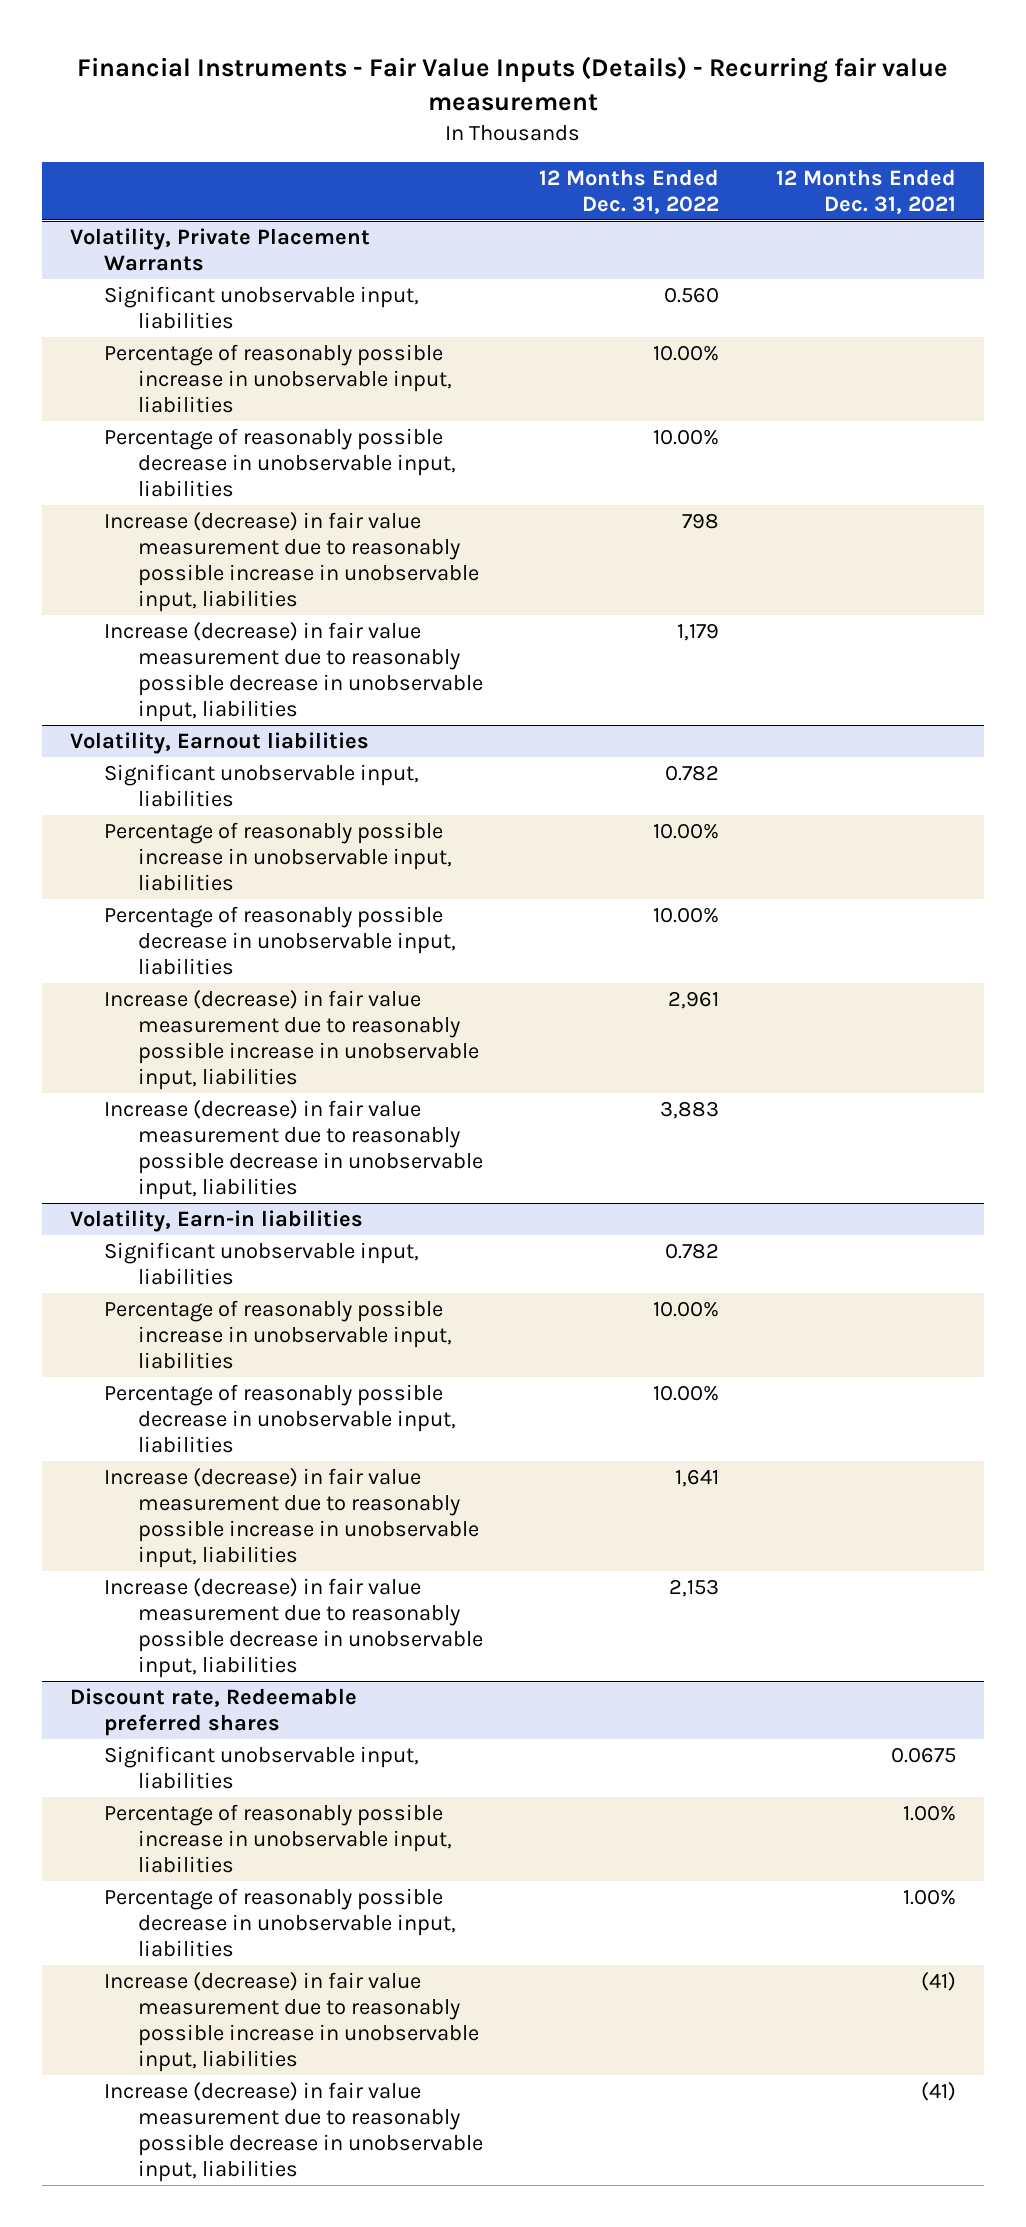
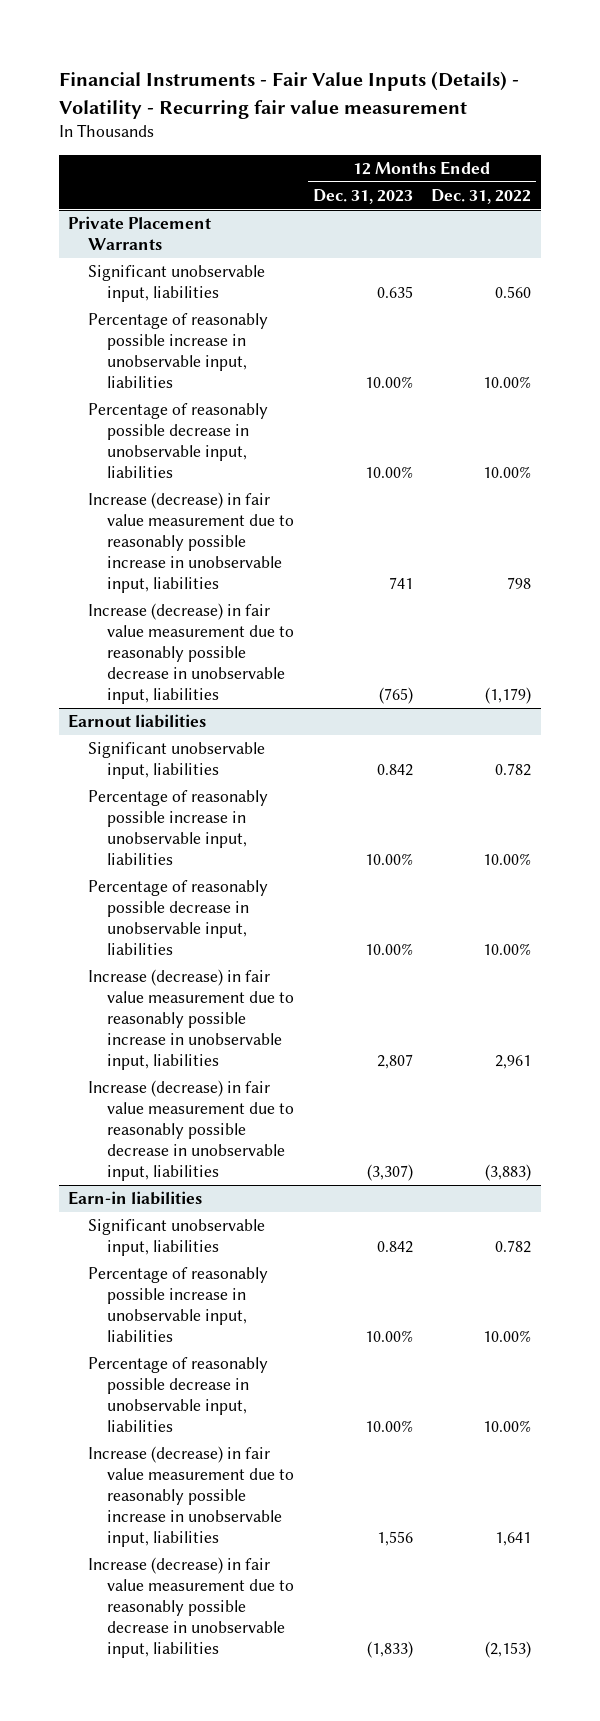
- Financial Instruments - Fair Value Inputs (Details) - Recurring fair value measurement
+ Financial Instruments - Fair Value Inputs (Details) - Volatility - Recurring fair value measurement
- | 12 Months Ended Dec. 31, 2022 | 12 Months Ended Dec. 31, 2021
+ | 12 Months Ended Dec. 31, 2023 | 12 Months Ended Dec. 31, 2022
- Volatility, Private Placement Warrants
+ Private Placement Warrants
- Increase (decrease) in fair value measurement due to reasonably possible decrease in unobservable input, liabilities | 1,179 |
- Volatility, Earnout liabilities
+ Increase (decrease) in fair value measurement due to reasonably possible decrease in unobservable input, liabilities | (765) | (1,179)
+ Earnout liabilities
- Increase (decrease) in fair value measurement due to reasonably possible decrease in unobservable input, liabilities | 3,883 |
- Volatility, Earn-in liabilities
+ Increase (decrease) in fair value measurement due to reasonably possible decrease in unobservable input, liabilities | (3,307) | (3,883)
+ Earn-in liabilities
- Increase (decrease) in fair value measurement due to reasonably possible decrease in unobservable input, liabilities | 2,153 |
- Discount rate, Redeemable preferred shares
- Significant unobservable input, liabilities | | 0.0675
- Percentage of reasonably possible increase in unobservable input, liabilities | | 1.00%
- Percentage of reasonably possible decrease in unobservable input, liabilities | | 1.00%
- Increase (decrease) in fair value measurement due to reasonably possible increase in unobservable input, liabilities | | (41)
- Increase (decrease) in fair value measurement due to reasonably possible decrease in unobservable input, liabilities | | (41)
+ Increase (decrease) in fair value measurement due to reasonably possible decrease in unobservable input, liabilities | (1,833) | (2,153)

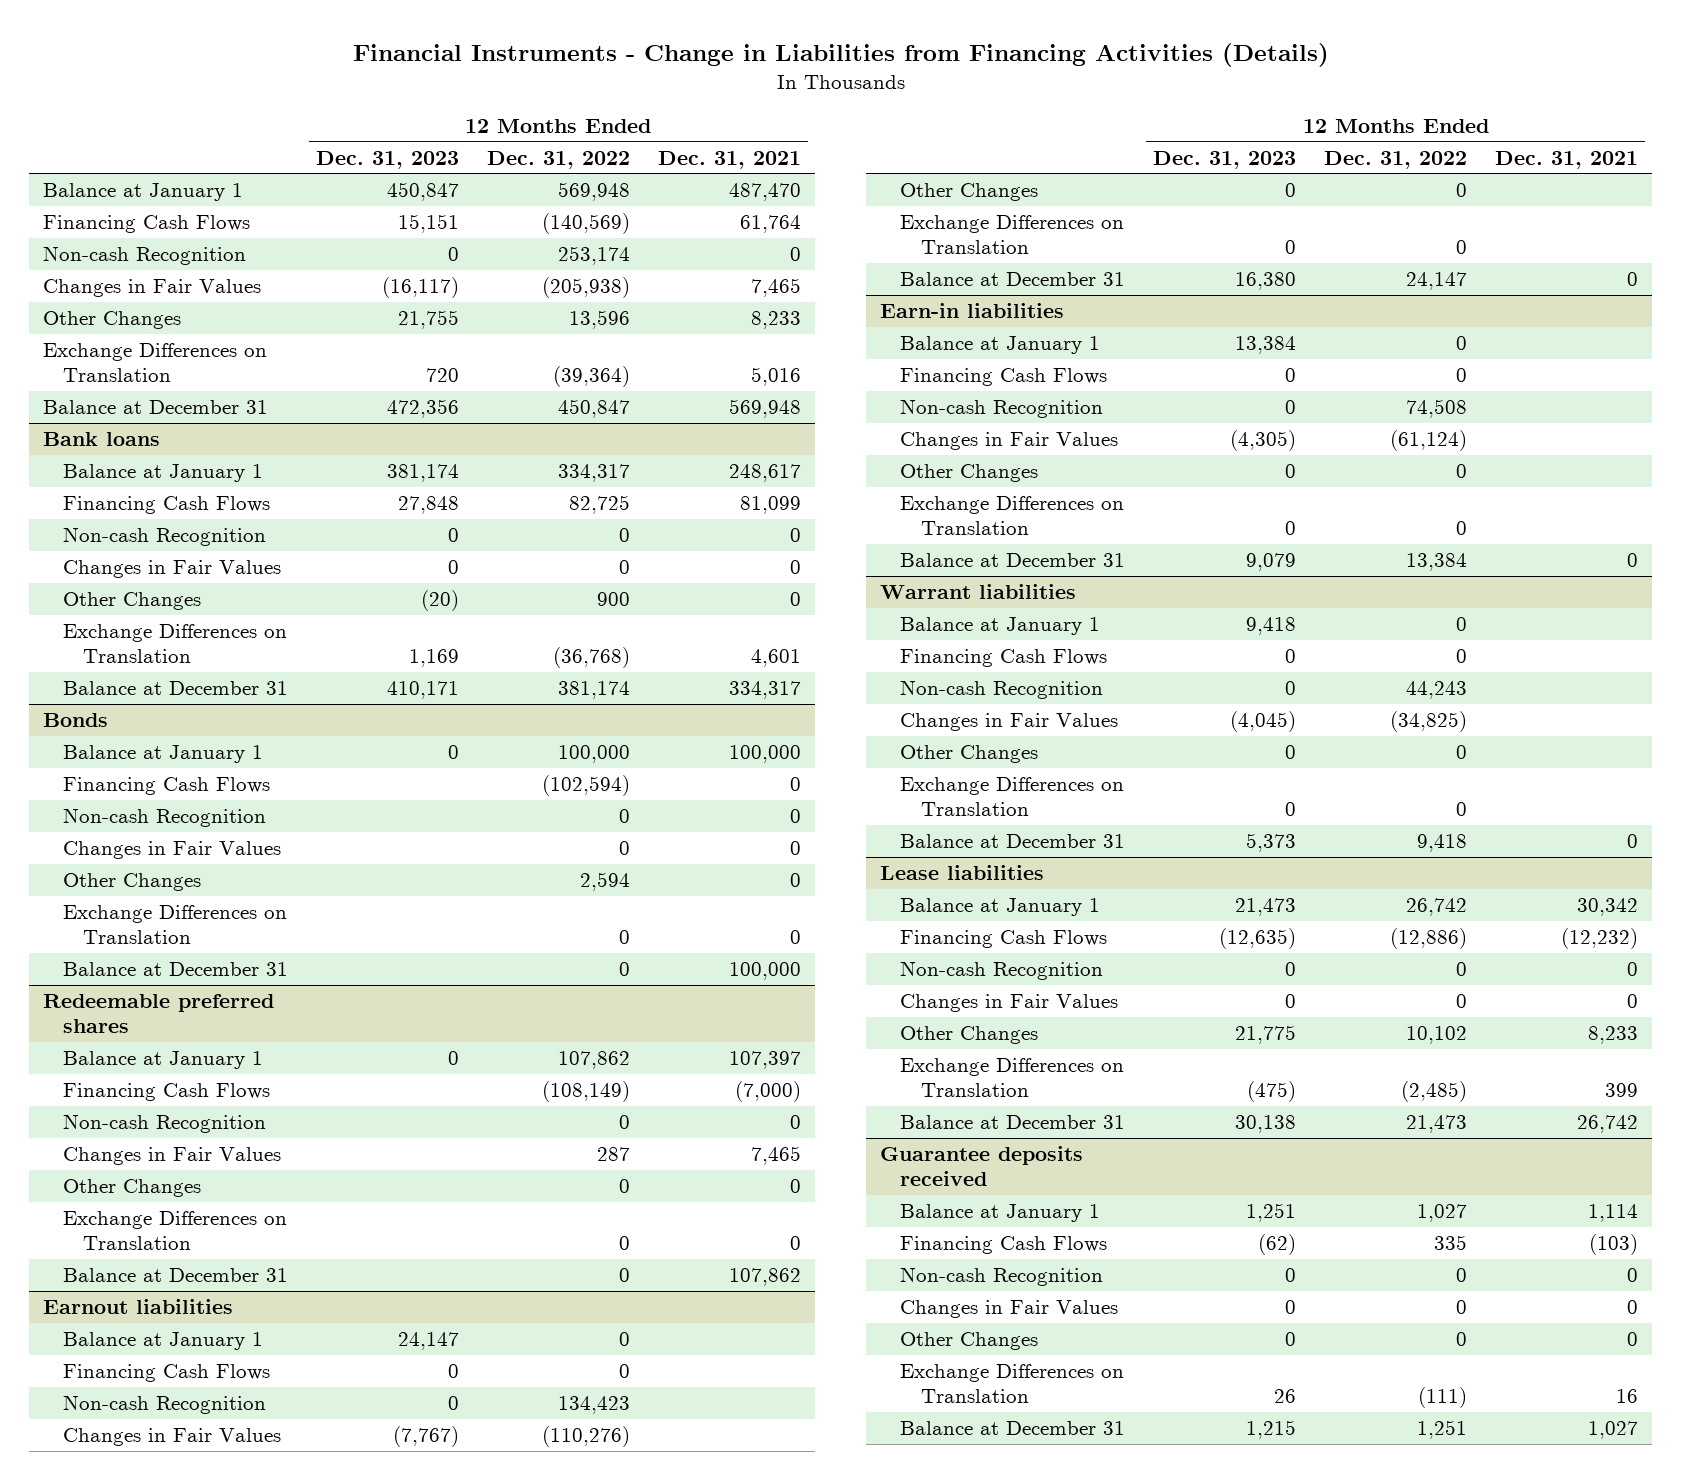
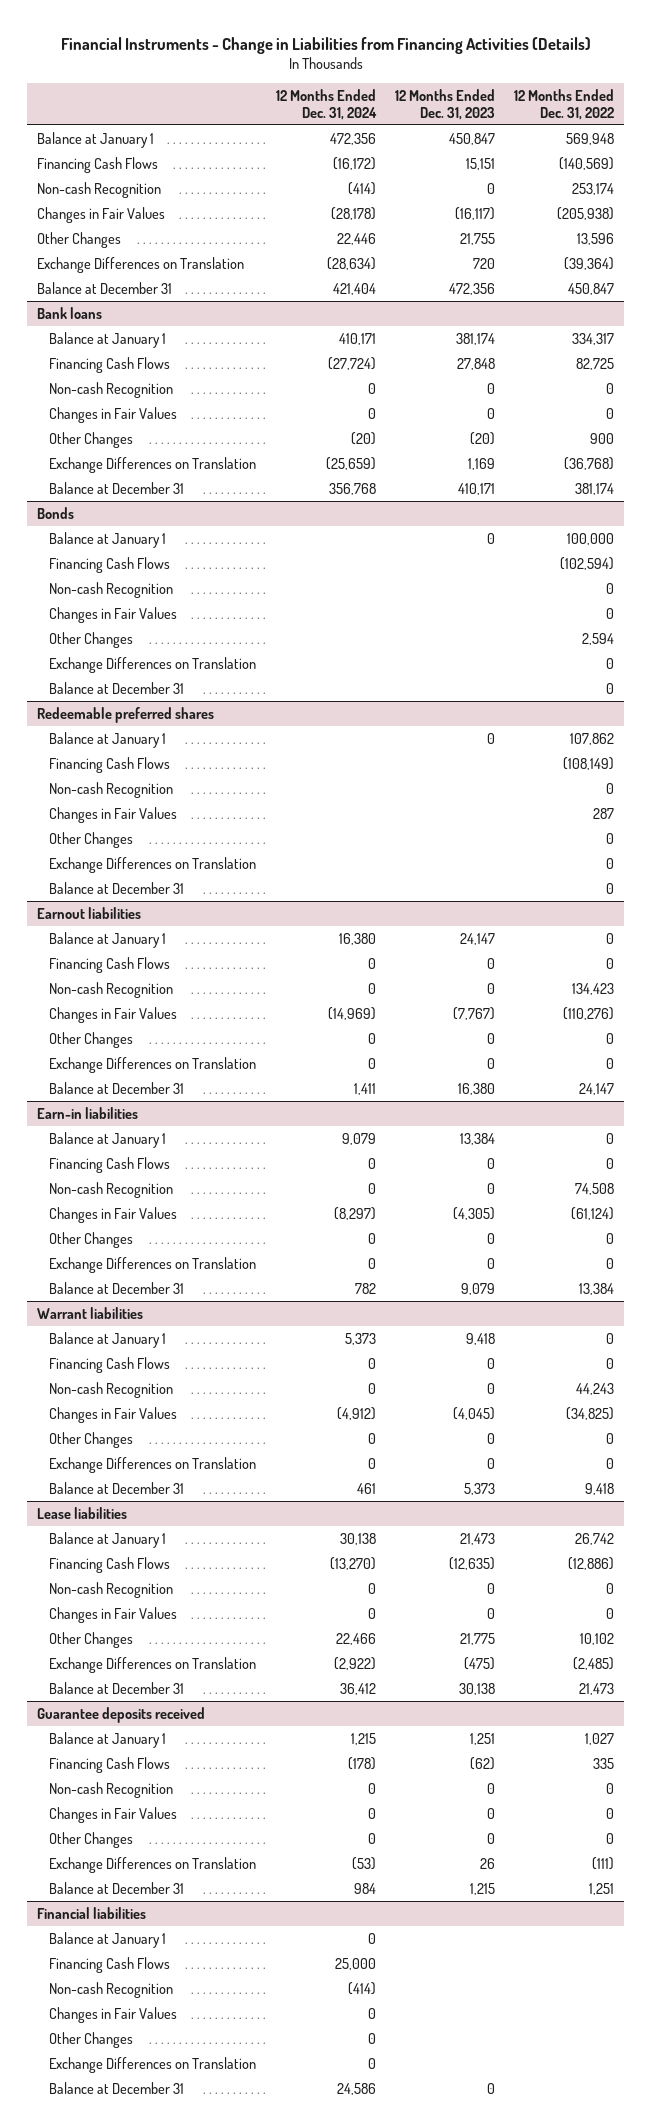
- | 12 Months Ended Dec. 31, 2023 | 12 Months Ended Dec. 31, 2022 | 12 Months Ended Dec. 31, 2021
+ | 12 Months Ended Dec. 31, 2024 | 12 Months Ended Dec. 31, 2023 | 12 Months Ended Dec. 31, 2022
+ Financial liabilities
+ Balance at January 1 | 0 | |
+ Financing Cash Flows | 25,000 | |
+ Non-cash Recognition | (414) | |
+ Changes in Fair Values | 0 | |
+ Other Changes | 0 | |
+ Exchange Differences on Translation | 0 | |
+ Balance at December 31 | 24,586 | 0 |

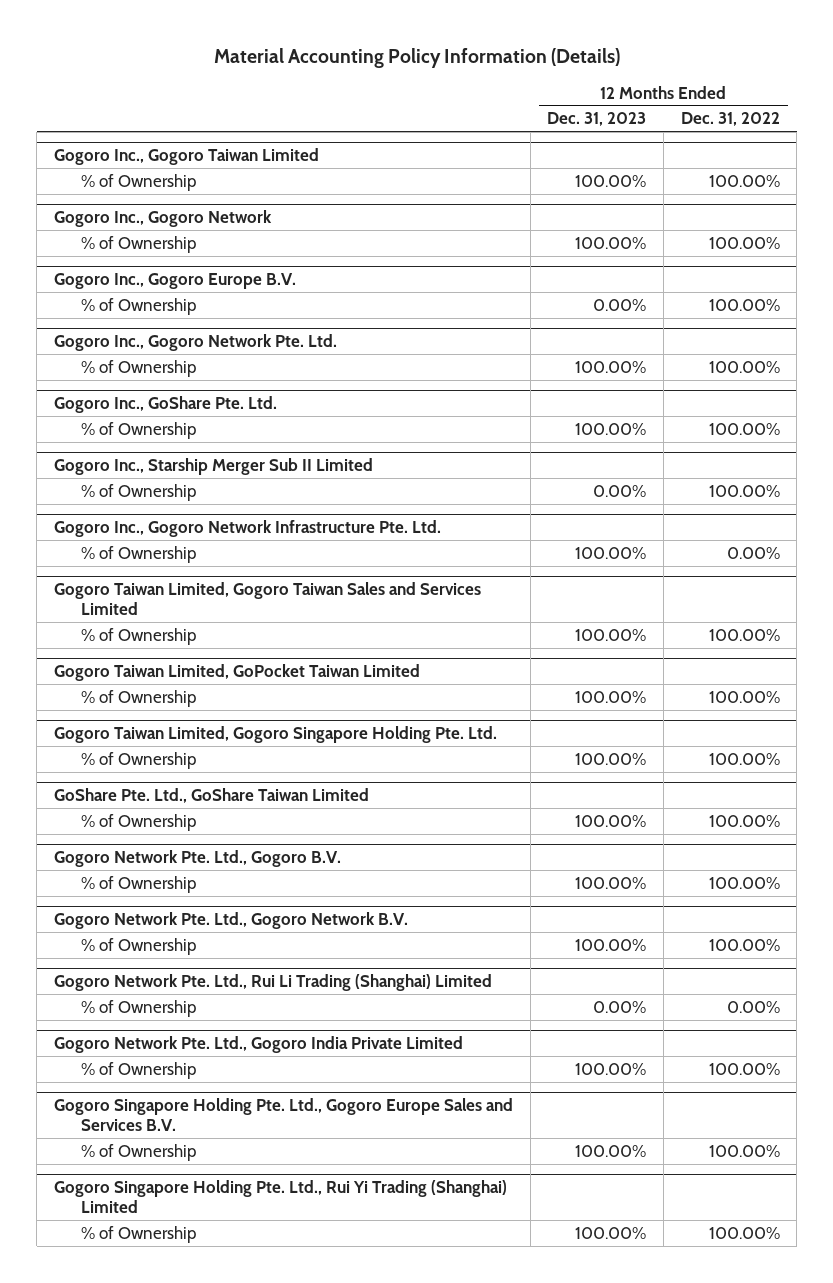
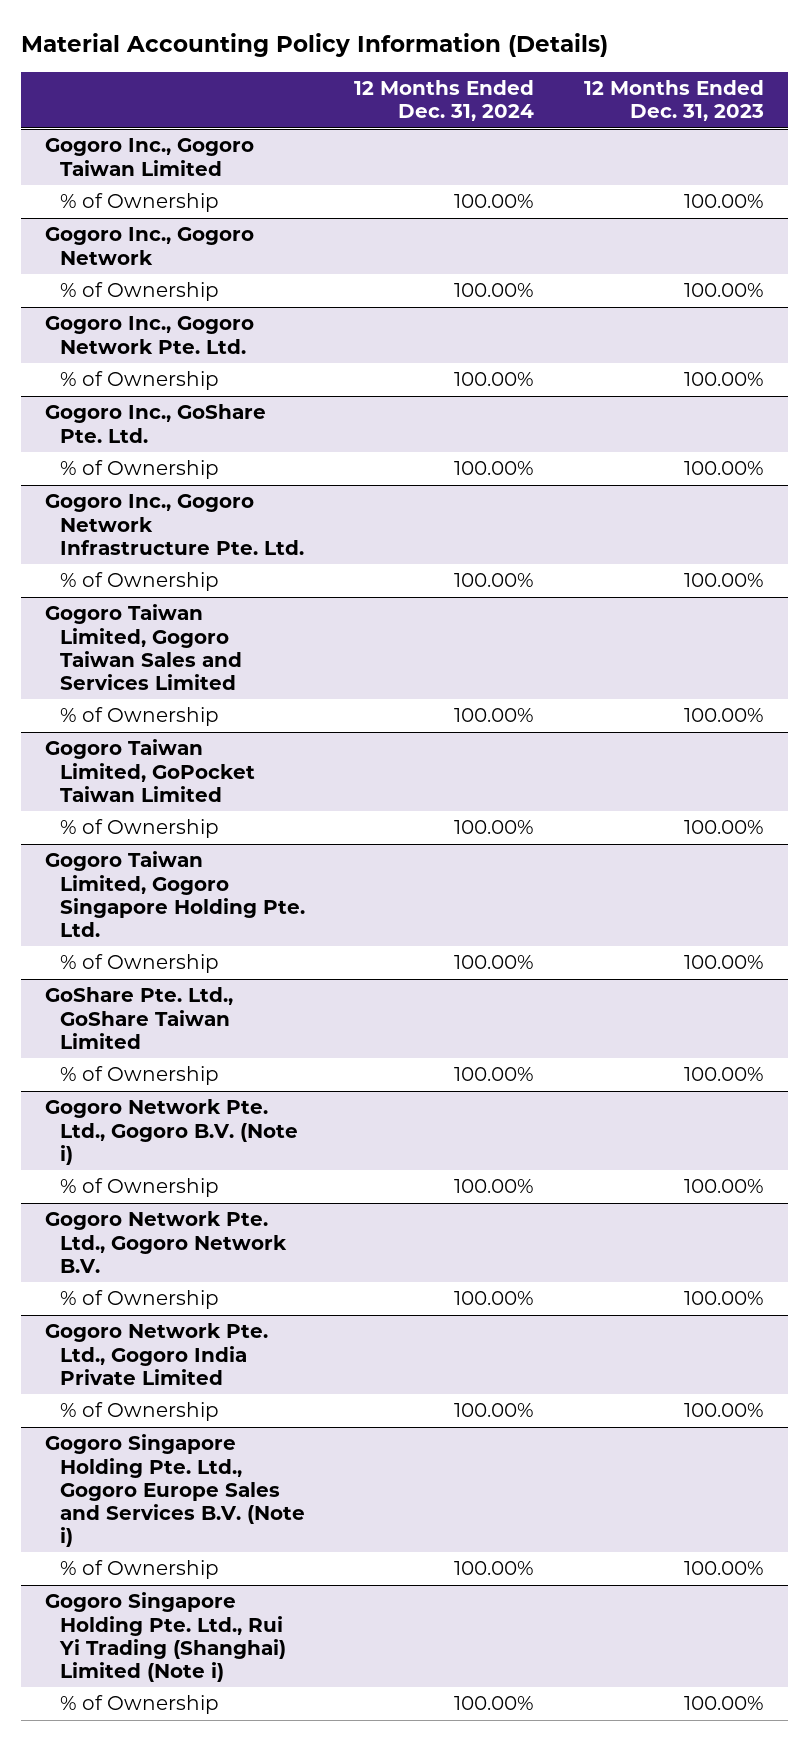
- | 12 Months Ended Dec. 31, 2023 | 12 Months Ended Dec. 31, 2022
+ | 12 Months Ended Dec. 31, 2024 | 12 Months Ended Dec. 31, 2023
- Gogoro Inc., Gogoro Europe B.V.
- % of Ownership | 0.00% | 100.00%
- Gogoro Inc., Starship Merger Sub II Limited
- % of Ownership | 0.00% | 100.00%
- Gogoro Network Pte. Ltd., Gogoro B.V.
+ Gogoro Network Pte. Ltd., Gogoro B.V. (Note i)
- Gogoro Network Pte. Ltd., Rui Li Trading (Shanghai) Limited
- % of Ownership | 0.00% | 0.00%
- Gogoro Singapore Holding Pte. Ltd., Gogoro Europe Sales and Services B.V.
+ Gogoro Singapore Holding Pte. Ltd., Gogoro Europe Sales and Services B.V. (Note i)
- Gogoro Singapore Holding Pte. Ltd., Rui Yi Trading (Shanghai) Limited
+ Gogoro Singapore Holding Pte. Ltd., Rui Yi Trading (Shanghai) Limited (Note i)

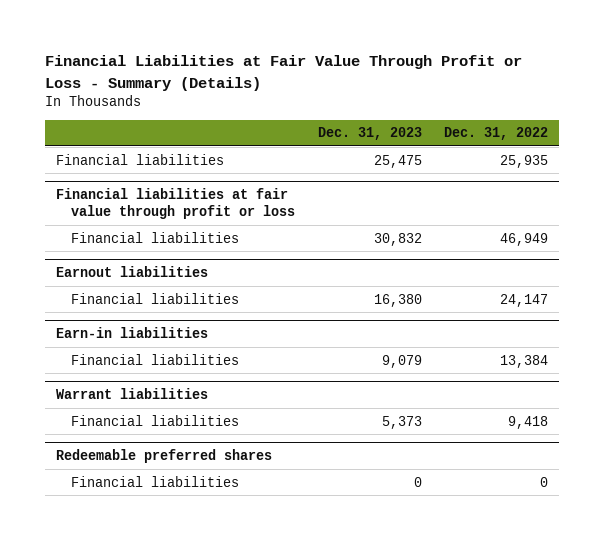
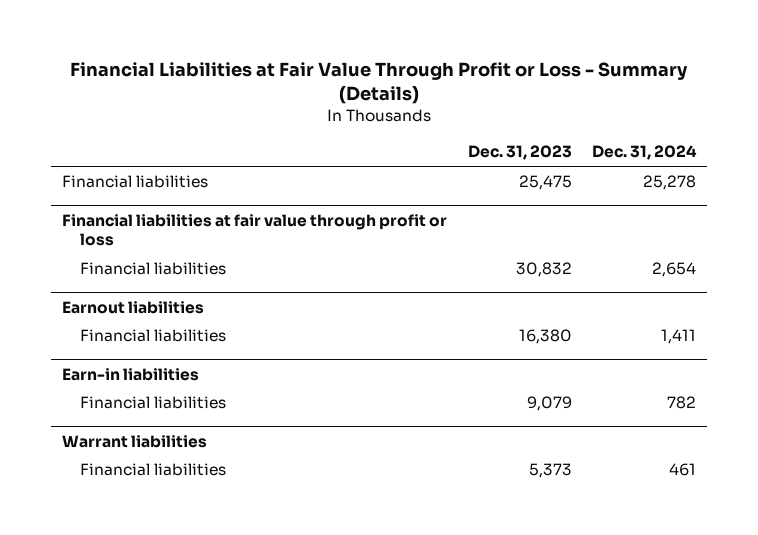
- | Dec. 31, 2023 | Dec. 31, 2022
+ | Dec. 31, 2023 | Dec. 31, 2024
- Redeemable preferred shares
- Financial liabilities | 0 | 0

